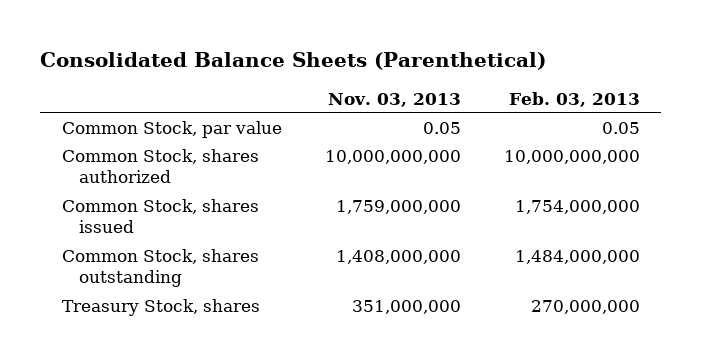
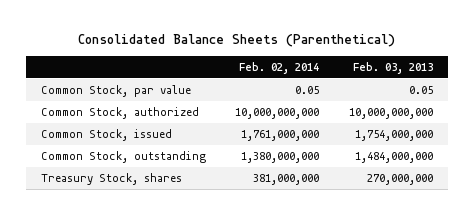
- | Nov. 03, 2013 | Feb. 03, 2013
+ | Feb. 02, 2014 | Feb. 03, 2013
- Common Stock, shares authorized | 10,000,000,000 | 10,000,000,000
- Common Stock, shares issued | 1,759,000,000 | 1,754,000,000
- Common Stock, shares outstanding | 1,408,000,000 | 1,484,000,000
+ Common Stock, authorized | 10,000,000,000 | 10,000,000,000
+ Common Stock, issued | 1,761,000,000 | 1,754,000,000
+ Common Stock, outstanding | 1,380,000,000 | 1,484,000,000

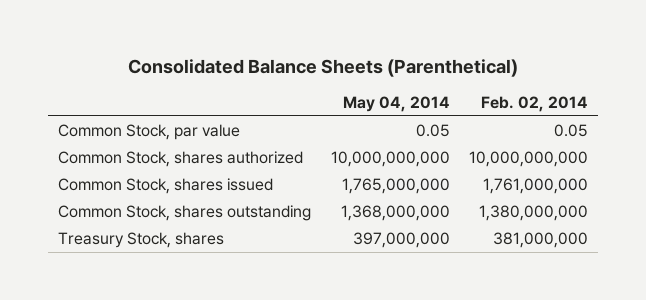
- | Feb. 02, 2014 | Feb. 03, 2013
+ | May 04, 2014 | Feb. 02, 2014
- Common Stock, authorized | 10,000,000,000 | 10,000,000,000
- Common Stock, issued | 1,761,000,000 | 1,754,000,000
- Common Stock, outstanding | 1,380,000,000 | 1,484,000,000
+ Common Stock, shares authorized | 10,000,000,000 | 10,000,000,000
+ Common Stock, shares issued | 1,765,000,000 | 1,761,000,000
+ Common Stock, shares outstanding | 1,368,000,000 | 1,380,000,000

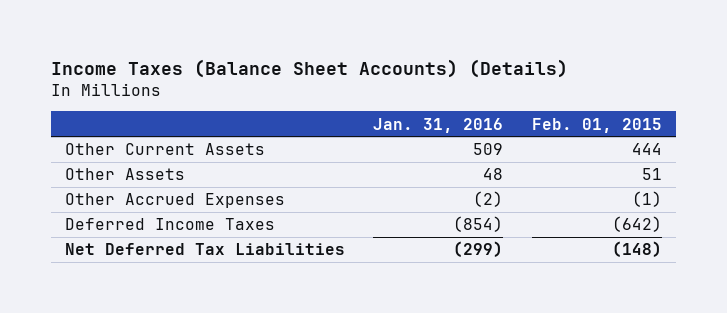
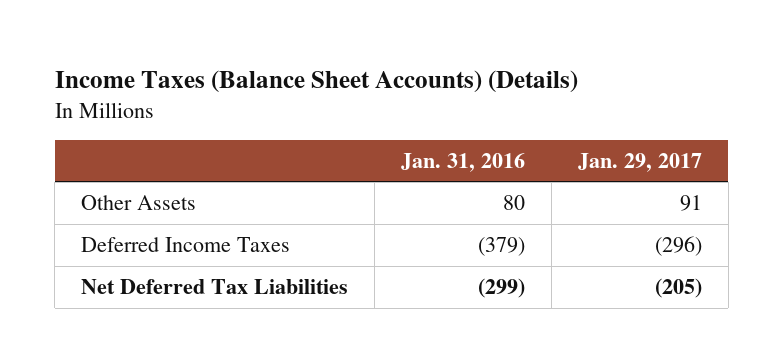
- | Jan. 31, 2016 | Feb. 01, 2015
+ | Jan. 31, 2016 | Jan. 29, 2017
- Other Current Assets | 509 | 444
- Other Assets | 48 | 51
- Other Accrued Expenses | (2) | (1)
- Deferred Income Taxes | (854) | (642)
+ Other Assets | 80 | 91
+ Deferred Income Taxes | (379) | (296)

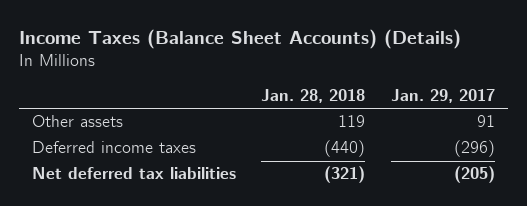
- | Jan. 31, 2016 | Jan. 29, 2017
+ | Jan. 28, 2018 | Jan. 29, 2017
- Other Assets | 80 | 91
- Deferred Income Taxes | (379) | (296)
- Net Deferred Tax Liabilities | (299) | (205)
+ Other assets | 119 | 91
+ Deferred income taxes | (440) | (296)
+ Net deferred tax liabilities | (321) | (205)

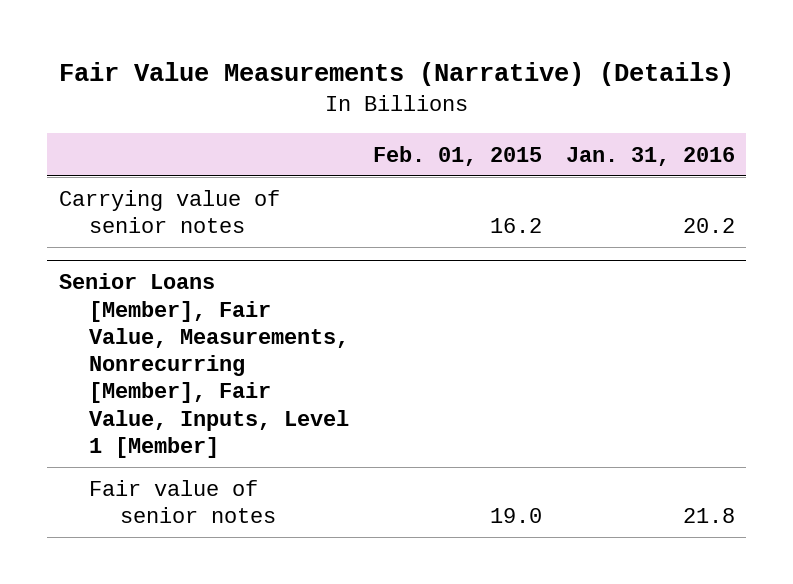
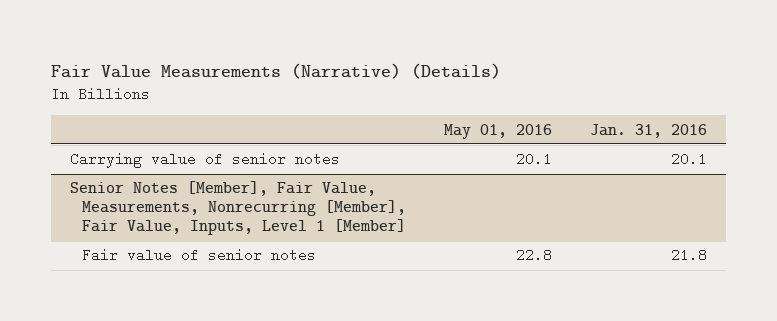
- | Feb. 01, 2015 | Jan. 31, 2016
+ | May 01, 2016 | Jan. 31, 2016
- Carrying value of senior notes | 16.2 | 20.2
- Senior Loans [Member], Fair Value, Measurements, Nonrecurring [Member], Fair Value, Inputs, Level 1 [Member]
+ Carrying value of senior notes | 20.1 | 20.1
+ Senior Notes [Member], Fair Value, Measurements, Nonrecurring [Member], Fair Value, Inputs, Level 1 [Member]

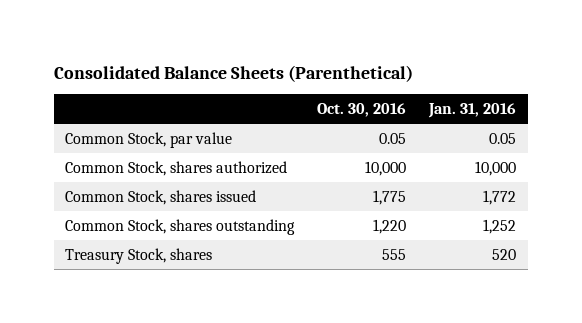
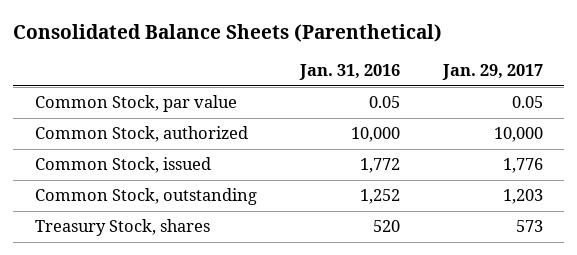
- | Oct. 30, 2016 | Jan. 31, 2016
+ | Jan. 31, 2016 | Jan. 29, 2017
- Common Stock, shares authorized | 10,000 | 10,000
- Common Stock, shares issued | 1,775 | 1,772
- Common Stock, shares outstanding | 1,220 | 1,252
+ Common Stock, authorized | 10,000 | 10,000
+ Common Stock, issued | 1,772 | 1,776
+ Common Stock, outstanding | 1,252 | 1,203

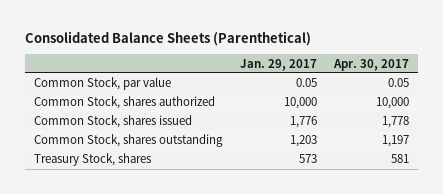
- | Jan. 31, 2016 | Jan. 29, 2017
+ | Jan. 29, 2017 | Apr. 30, 2017
- Common Stock, authorized | 10,000 | 10,000
- Common Stock, issued | 1,772 | 1,776
- Common Stock, outstanding | 1,252 | 1,203
+ Common Stock, shares authorized | 10,000 | 10,000
+ Common Stock, shares issued | 1,776 | 1,778
+ Common Stock, shares outstanding | 1,203 | 1,197

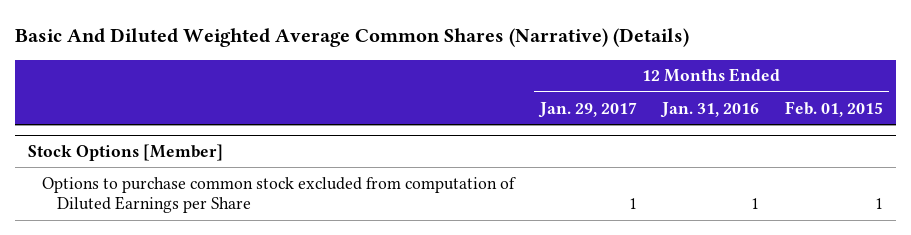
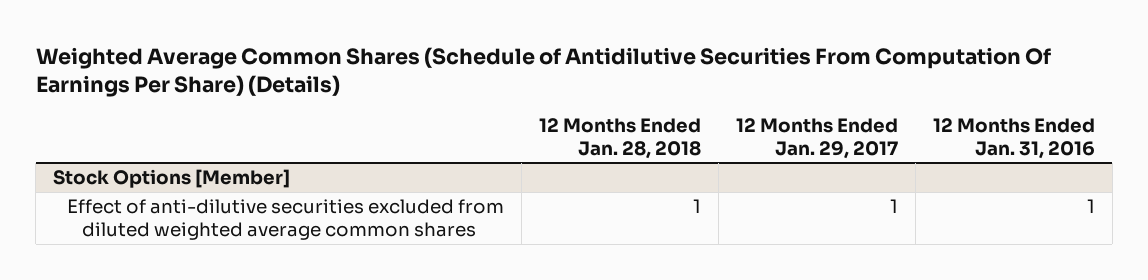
- Basic And Diluted Weighted Average Common Shares (Narrative) (Details)
+ Weighted Average Common Shares (Schedule of Antidilutive Securities From Computation Of Earnings Per Share) (Details)
- | 12 Months Ended Jan. 29, 2017 | 12 Months Ended Jan. 31, 2016 | 12 Months Ended Feb. 01, 2015
+ | 12 Months Ended Jan. 28, 2018 | 12 Months Ended Jan. 29, 2017 | 12 Months Ended Jan. 31, 2016
@ Stock Options [Member]
- Options to purchase common stock excluded from computation of Diluted Earnings per Share | 1 | 1 | 1
+ Effect of anti-dilutive securities excluded from diluted weighted average common shares | 1 | 1 | 1

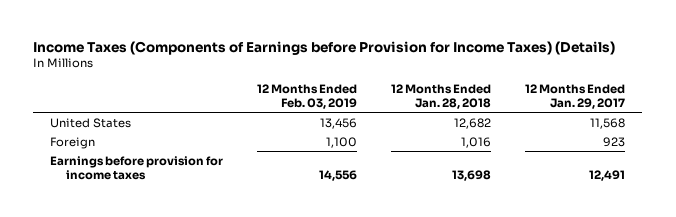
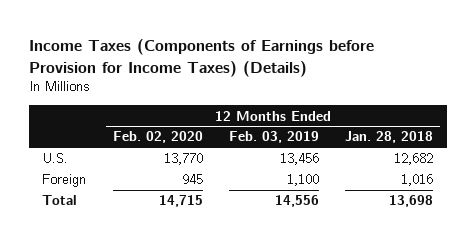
- | 12 Months Ended Feb. 03, 2019 | 12 Months Ended Jan. 28, 2018 | 12 Months Ended Jan. 29, 2017
+ | 12 Months Ended Feb. 02, 2020 | 12 Months Ended Feb. 03, 2019 | 12 Months Ended Jan. 28, 2018
- United States | 13,456 | 12,682 | 11,568
+ U.S. | 13,770 | 13,456 | 12,682
- Earnings before provision for income taxes | 14,556 | 13,698 | 12,491
+ Total | 14,715 | 14,556 | 13,698

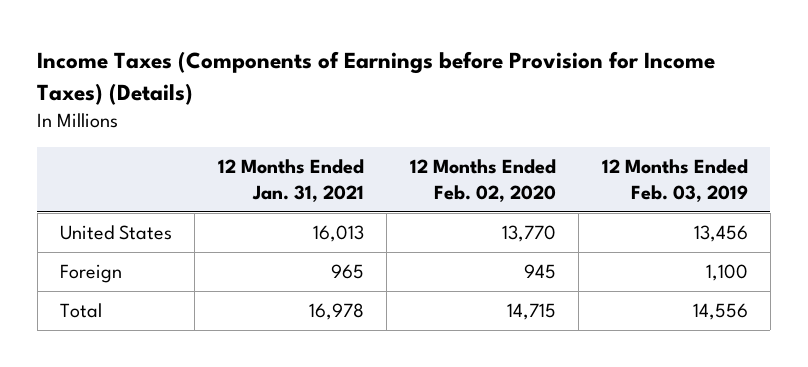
- | 12 Months Ended Feb. 02, 2020 | 12 Months Ended Feb. 03, 2019 | 12 Months Ended Jan. 28, 2018
+ | 12 Months Ended Jan. 31, 2021 | 12 Months Ended Feb. 02, 2020 | 12 Months Ended Feb. 03, 2019
- U.S. | 13,770 | 13,456 | 12,682
+ United States | 16,013 | 13,770 | 13,456

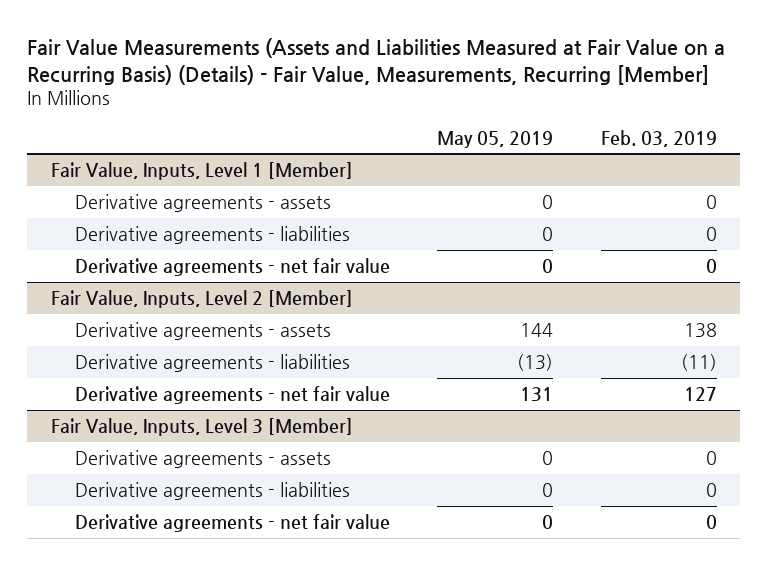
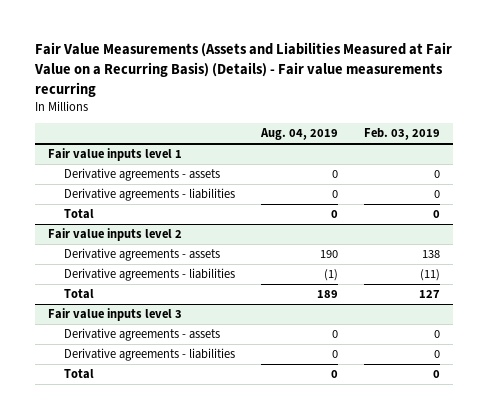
- Fair Value Measurements (Assets and Liabilities Measured at Fair Value on a Recurring Basis) (Details) - Fair Value, Measurements, Recurring [Member]
+ Fair Value Measurements (Assets and Liabilities Measured at Fair Value on a Recurring Basis) (Details) - Fair value measurements recurring
- | May 05, 2019 | Feb. 03, 2019
+ | Aug. 04, 2019 | Feb. 03, 2019
- Fair Value, Inputs, Level 1 [Member]
+ Fair value inputs level 1
- Derivative agreements - net fair value | 0 | 0
- Fair Value, Inputs, Level 2 [Member]
+ Total | 0 | 0
+ Fair value inputs level 2
- Derivative agreements - net fair value | 131 | 127
- Fair Value, Inputs, Level 3 [Member]
+ Total | 189 | 127
+ Fair value inputs level 3
- Derivative agreements - net fair value | 0 | 0
+ Total | 0 | 0

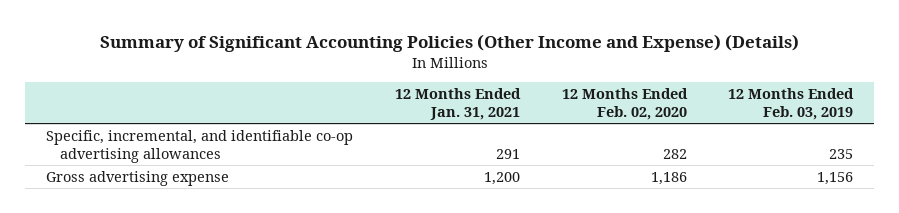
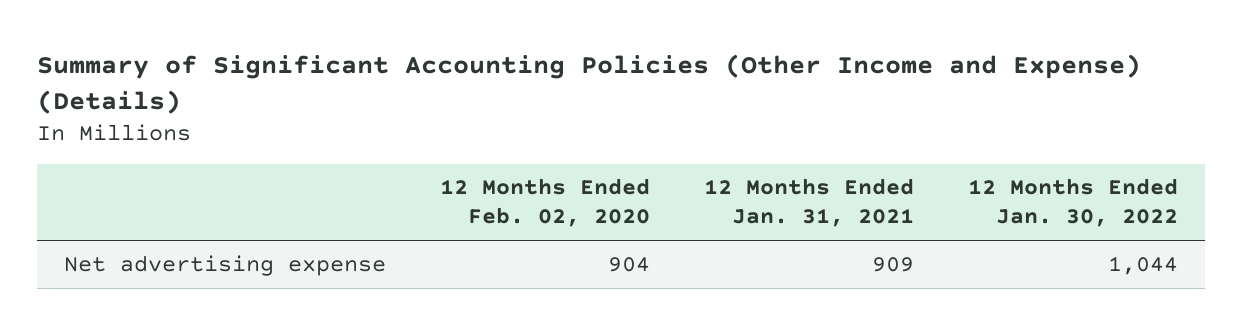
- | 12 Months Ended Jan. 31, 2021 | 12 Months Ended Feb. 02, 2020 | 12 Months Ended Feb. 03, 2019
+ | 12 Months Ended Feb. 02, 2020 | 12 Months Ended Jan. 31, 2021 | 12 Months Ended Jan. 30, 2022
- Specific, incremental, and identifiable co-op advertising allowances | 291 | 282 | 235
- Gross advertising expense | 1,200 | 1,186 | 1,156
+ Net advertising expense | 904 | 909 | 1,044

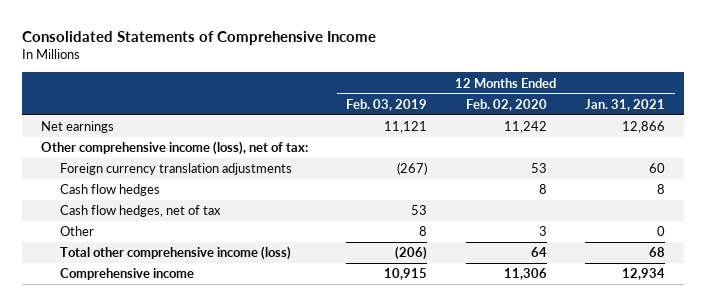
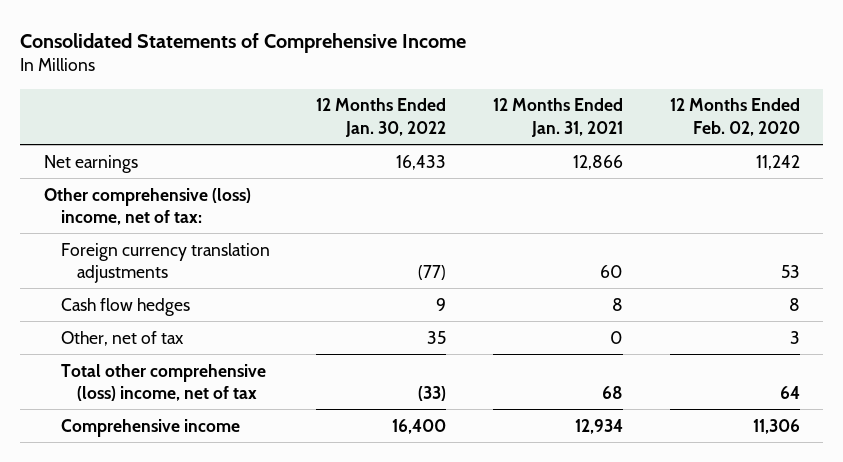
- | 12 Months Ended Feb. 03, 2019 | 12 Months Ended Feb. 02, 2020 | 12 Months Ended Jan. 31, 2021
+ | 12 Months Ended Jan. 30, 2022 | 12 Months Ended Jan. 31, 2021 | 12 Months Ended Feb. 02, 2020
- Other comprehensive income (loss), net of tax:
+ Other comprehensive (loss) income, net of tax:
- Cash flow hedges, net of tax | 53 | |
- Other | 8 | 3 | 0
- Total other comprehensive income (loss) | (206) | 64 | 68
+ Other, net of tax | 35 | 0 | 3
+ Total other comprehensive (loss) income, net of tax | (33) | 68 | 64

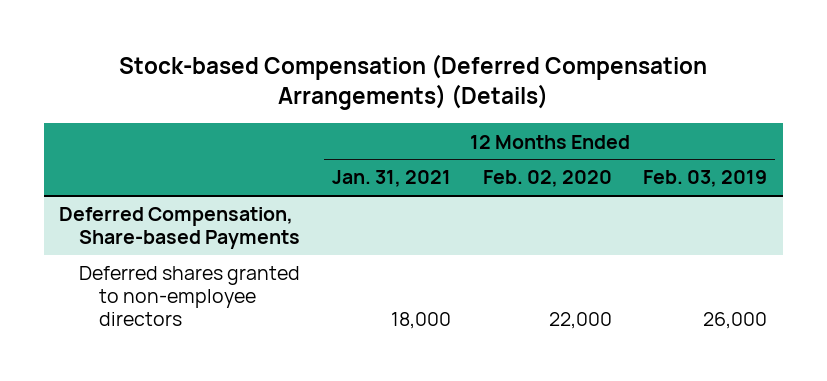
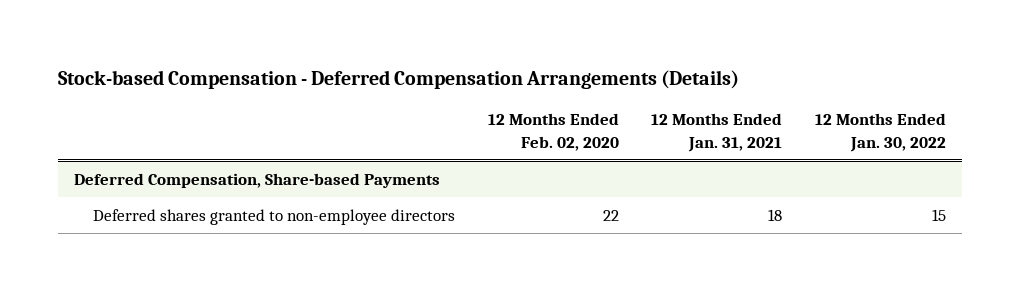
- Stock-based Compensation (Deferred Compensation Arrangements) (Details)
+ Stock-based Compensation - Deferred Compensation Arrangements (Details)
- | 12 Months Ended Jan. 31, 2021 | 12 Months Ended Feb. 02, 2020 | 12 Months Ended Feb. 03, 2019
+ | 12 Months Ended Feb. 02, 2020 | 12 Months Ended Jan. 31, 2021 | 12 Months Ended Jan. 30, 2022
@ Deferred Compensation, Share-based Payments
- Deferred shares granted to non-employee directors | 18,000 | 22,000 | 26,000
+ Deferred shares granted to non-employee directors | 22 | 18 | 15

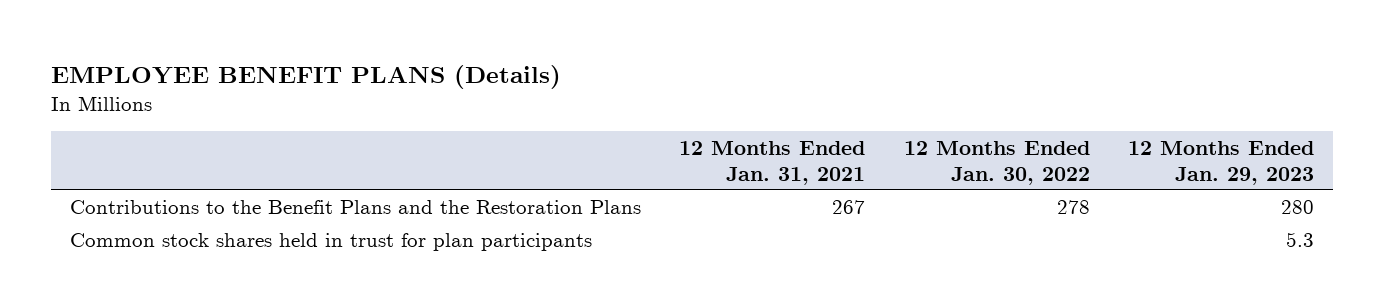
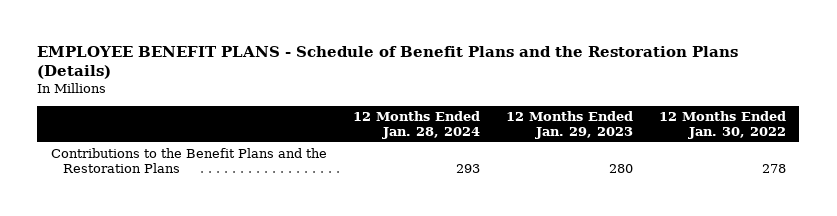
- EMPLOYEE BENEFIT PLANS (Details)
+ EMPLOYEE BENEFIT PLANS - Schedule of Benefit Plans and the Restoration Plans (Details)
- | 12 Months Ended Jan. 31, 2021 | 12 Months Ended Jan. 30, 2022 | 12 Months Ended Jan. 29, 2023
+ | 12 Months Ended Jan. 28, 2024 | 12 Months Ended Jan. 29, 2023 | 12 Months Ended Jan. 30, 2022
- Common stock shares held in trust for plan participants | | | 5.3

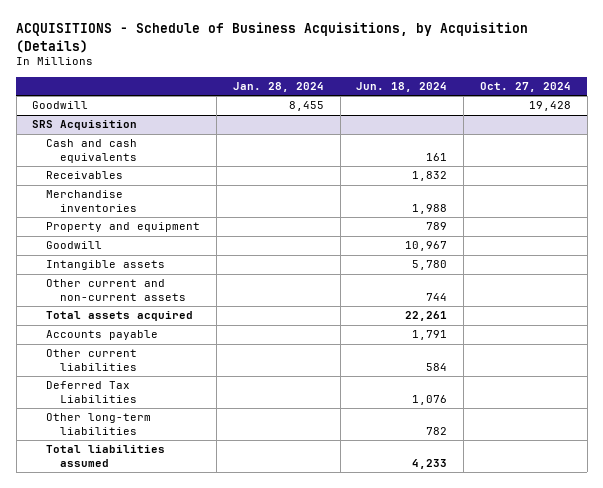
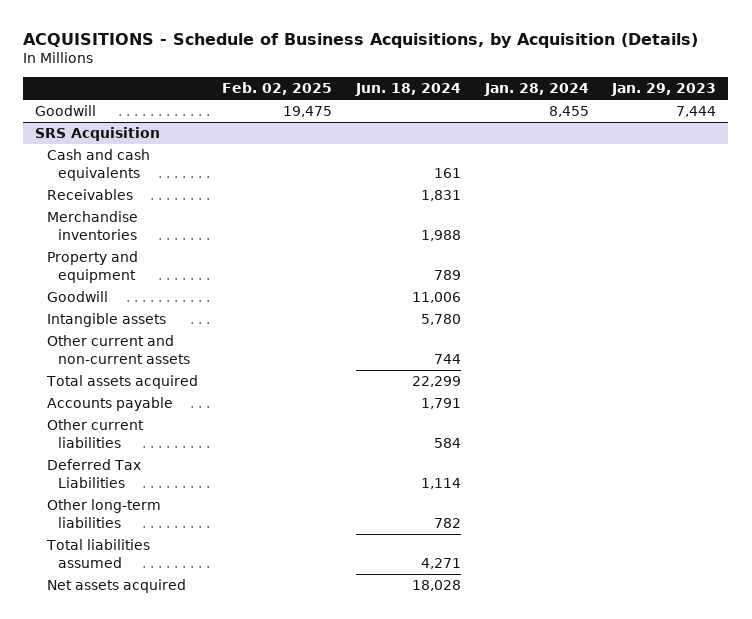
- | Jan. 28, 2024 | Jun. 18, 2024 | Oct. 27, 2024
+ | Feb. 02, 2025 | Jun. 18, 2024 | Jan. 28, 2024 | Jan. 29, 2023
@ SRS Acquisition
- Receivables | | 1,832 |
+ Receivables | | 1,831 | |
- Goodwill | | 10,967 |
+ Goodwill | | 11,006 | |
- Total assets acquired | | 22,261 |
+ Total assets acquired | | 22,299 | |
- Deferred Tax Liabilities | | 1,076 |
+ Deferred Tax Liabilities | | 1,114 | |
- Total liabilities assumed | | 4,233 |
+ Total liabilities assumed | | 4,271 | |
+ Net assets acquired | | 18,028 | |

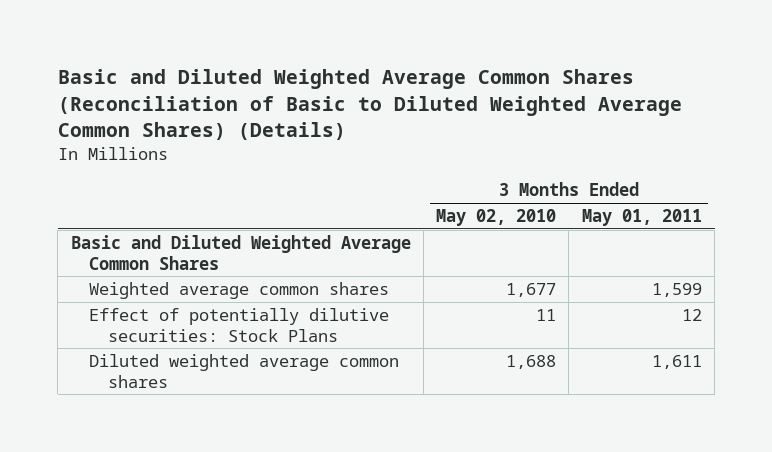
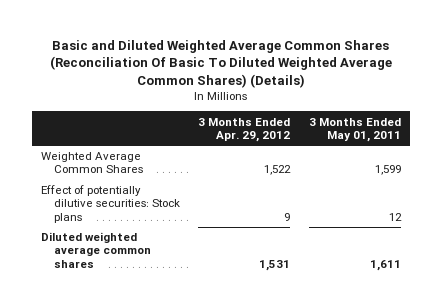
- Basic and Diluted Weighted Average Common Shares (Reconciliation of Basic to Diluted Weighted Average Common Shares) (Details)
+ Basic and Diluted Weighted Average Common Shares (Reconciliation Of Basic To Diluted Weighted Average Common Shares) (Details)
- | 3 Months Ended May 02, 2010 | 3 Months Ended May 01, 2011
+ | 3 Months Ended Apr. 29, 2012 | 3 Months Ended May 01, 2011
- Basic and Diluted Weighted Average Common Shares
- Weighted average common shares | 1,677 | 1,599
- Effect of potentially dilutive securities: Stock Plans | 11 | 12
+ Weighted Average Common Shares | 1,522 | 1,599
+ Effect of potentially dilutive securities: Stock plans | 9 | 12

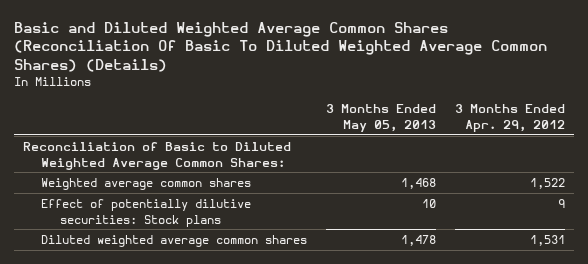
- | 3 Months Ended Apr. 29, 2012 | 3 Months Ended May 01, 2011
+ | 3 Months Ended May 05, 2013 | 3 Months Ended Apr. 29, 2012
- Weighted Average Common Shares | 1,522 | 1,599
+ Reconciliation of Basic to Diluted Weighted Average Common Shares:
+ Weighted average common shares | 1,468 | 1,522

